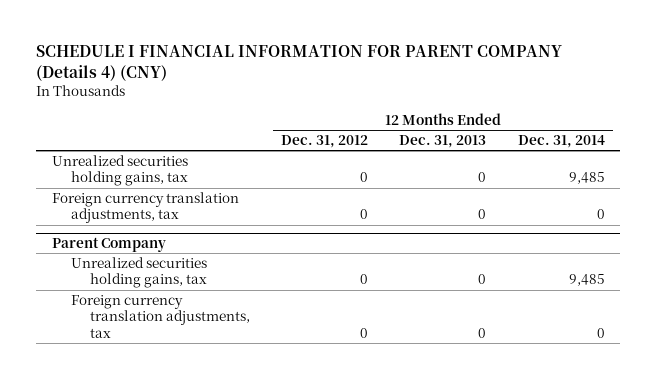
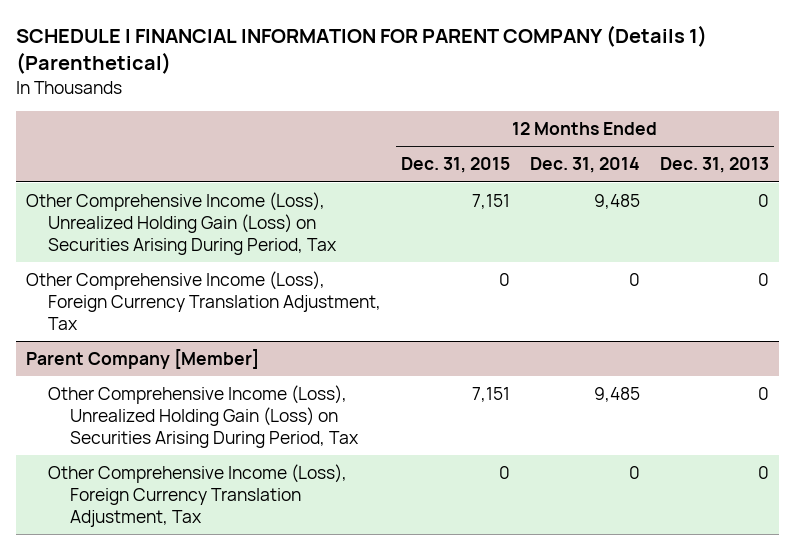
- SCHEDULE I FINANCIAL INFORMATION FOR PARENT COMPANY (Details 4) (CNY)
+ SCHEDULE I FINANCIAL INFORMATION FOR PARENT COMPANY (Details 1) (Parenthetical)
- | 12 Months Ended Dec. 31, 2012 | 12 Months Ended Dec. 31, 2013 | 12 Months Ended Dec. 31, 2014
+ | 12 Months Ended Dec. 31, 2015 | 12 Months Ended Dec. 31, 2014 | 12 Months Ended Dec. 31, 2013
- Unrealized securities holding gains, tax | 0 | 0 | 9,485
- Foreign currency translation adjustments, tax | 0 | 0 | 0
- Parent Company
- Unrealized securities holding gains, tax | 0 | 0 | 9,485
- Foreign currency translation adjustments, tax | 0 | 0 | 0
+ Other Comprehensive Income (Loss), Unrealized Holding Gain (Loss) on Securities Arising During Period, Tax | 7,151 | 9,485 | 0
+ Other Comprehensive Income (Loss), Foreign Currency Translation Adjustment, Tax | 0 | 0 | 0
+ Parent Company [Member]
+ Other Comprehensive Income (Loss), Unrealized Holding Gain (Loss) on Securities Arising During Period, Tax | 7,151 | 9,485 | 0
+ Other Comprehensive Income (Loss), Foreign Currency Translation Adjustment, Tax | 0 | 0 | 0

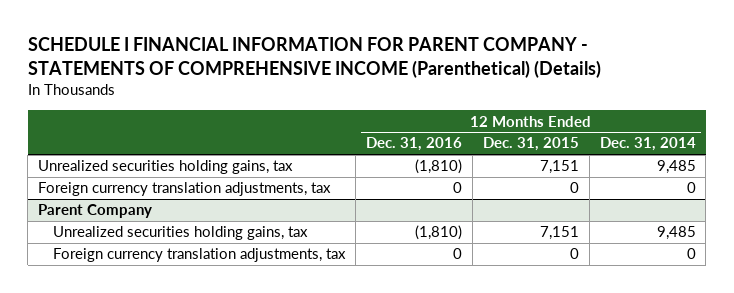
- SCHEDULE I FINANCIAL INFORMATION FOR PARENT COMPANY (Details 1) (Parenthetical)
+ SCHEDULE I FINANCIAL INFORMATION FOR PARENT COMPANY - STATEMENTS OF COMPREHENSIVE INCOME (Parenthetical) (Details)
- | 12 Months Ended Dec. 31, 2015 | 12 Months Ended Dec. 31, 2014 | 12 Months Ended Dec. 31, 2013
+ | 12 Months Ended Dec. 31, 2016 | 12 Months Ended Dec. 31, 2015 | 12 Months Ended Dec. 31, 2014
- Other Comprehensive Income (Loss), Unrealized Holding Gain (Loss) on Securities Arising During Period, Tax | 7,151 | 9,485 | 0
- Other Comprehensive Income (Loss), Foreign Currency Translation Adjustment, Tax | 0 | 0 | 0
- Parent Company [Member]
- Other Comprehensive Income (Loss), Unrealized Holding Gain (Loss) on Securities Arising During Period, Tax | 7,151 | 9,485 | 0
- Other Comprehensive Income (Loss), Foreign Currency Translation Adjustment, Tax | 0 | 0 | 0
+ Unrealized securities holding gains, tax | (1,810) | 7,151 | 9,485
+ Foreign currency translation adjustments, tax | 0 | 0 | 0
+ Parent Company
+ Unrealized securities holding gains, tax | (1,810) | 7,151 | 9,485
+ Foreign currency translation adjustments, tax | 0 | 0 | 0

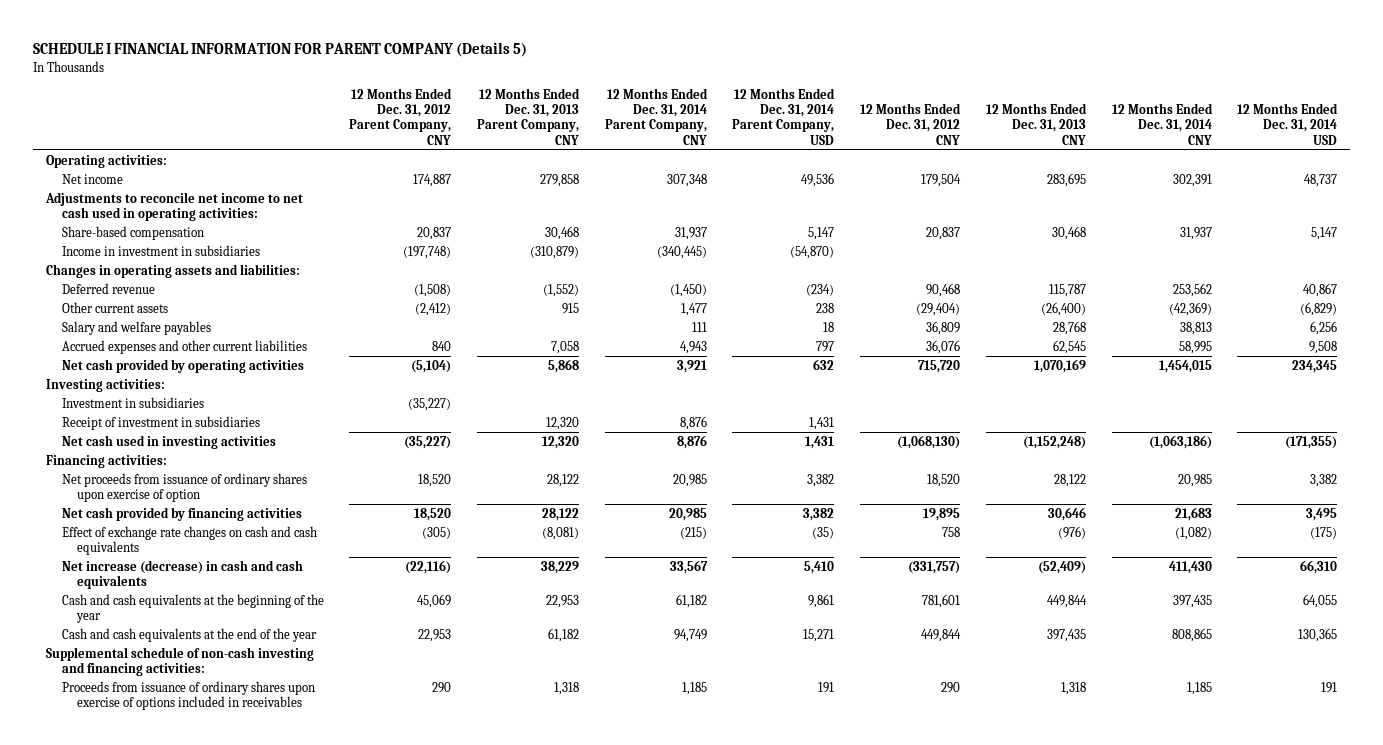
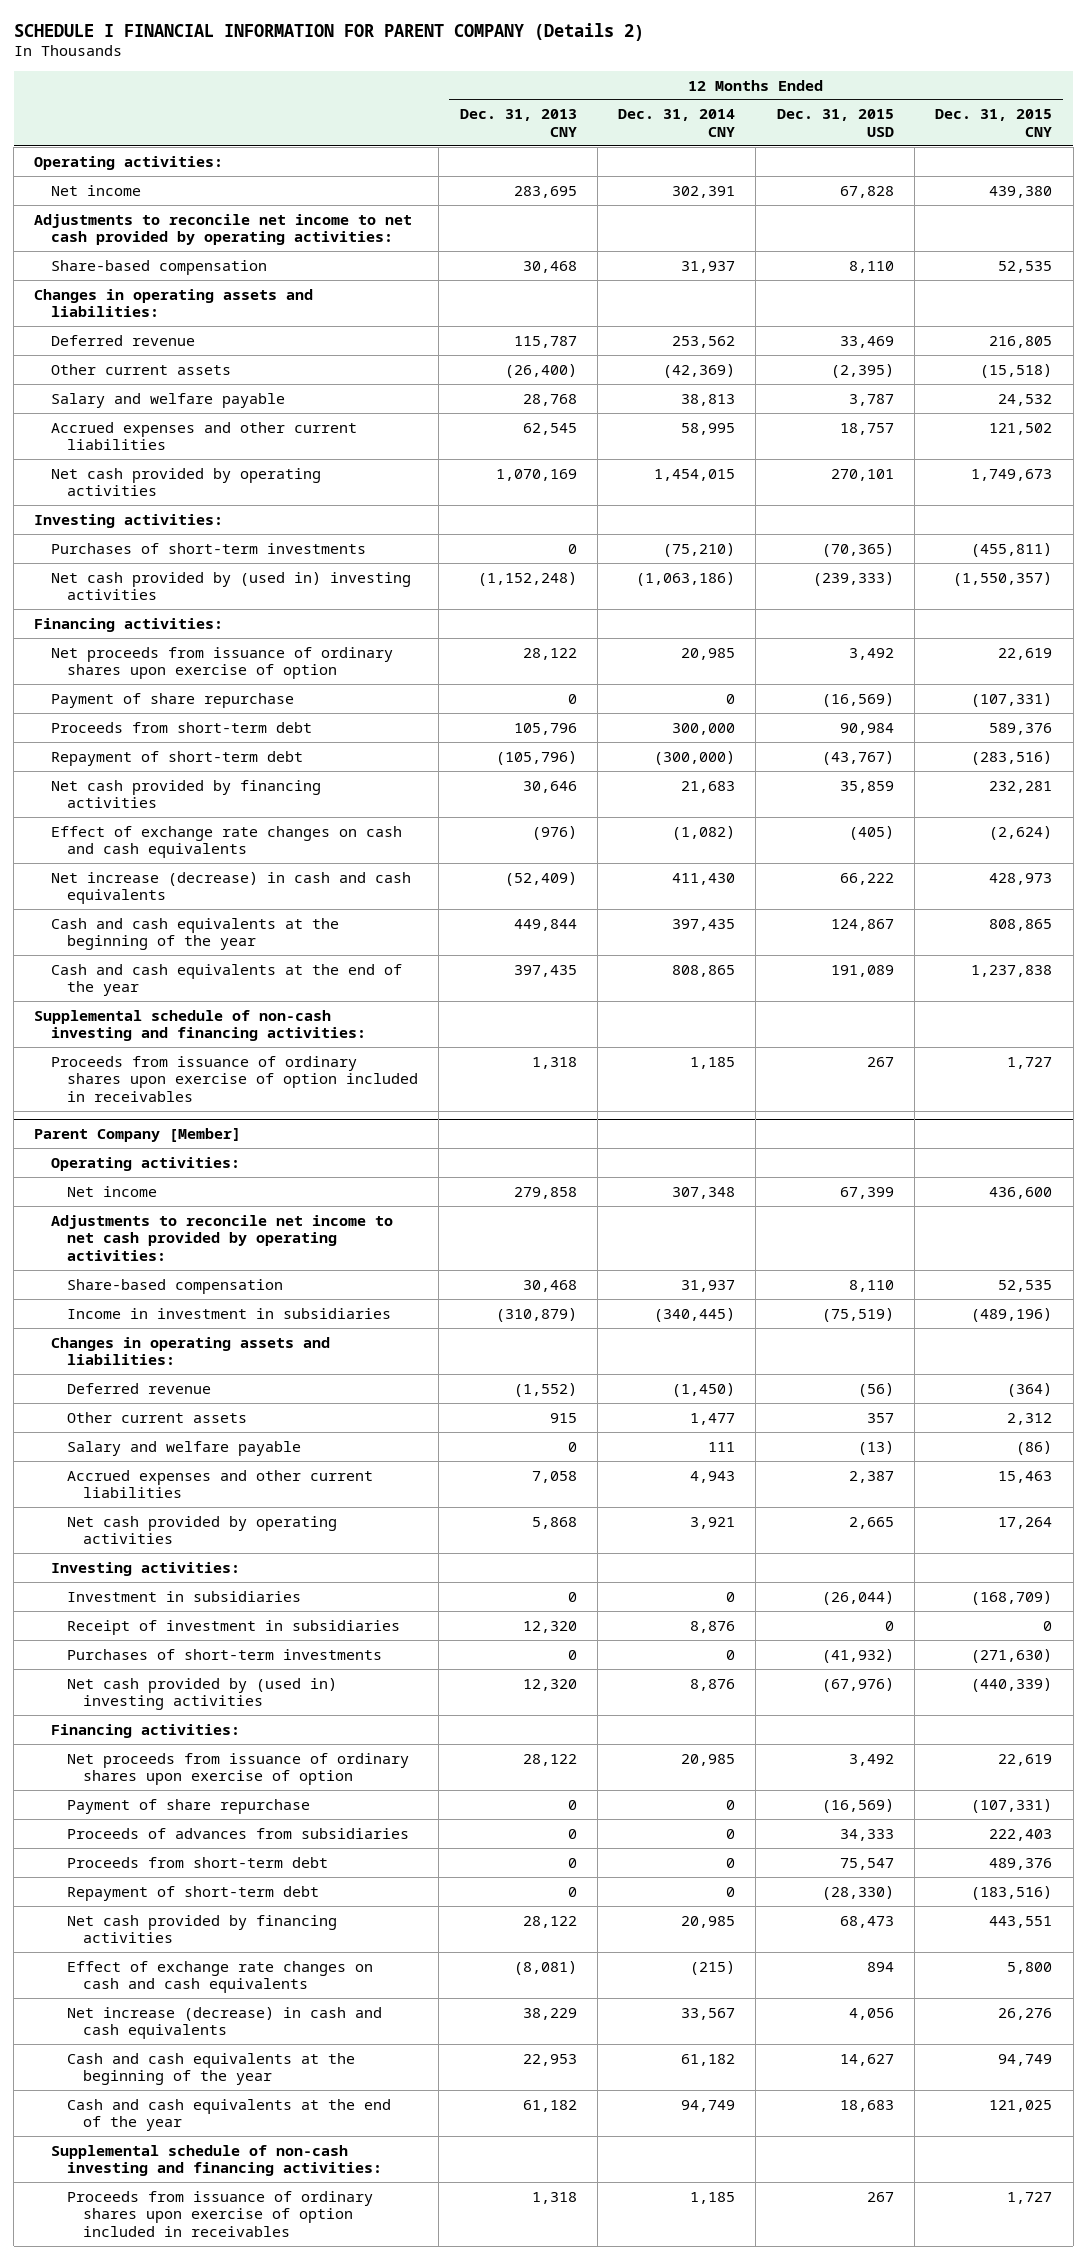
- SCHEDULE I FINANCIAL INFORMATION FOR PARENT COMPANY (Details 5)
+ SCHEDULE I FINANCIAL INFORMATION FOR PARENT COMPANY (Details 2)
- | 12 Months Ended Dec. 31, 2012 Parent Company, CNY | 12 Months Ended Dec. 31, 2013 Parent Company, CNY | 12 Months Ended Dec. 31, 2014 Parent Company, CNY | 12 Months Ended Dec. 31, 2014 Parent Company, USD | 12 Months Ended Dec. 31, 2012 CNY | 12 Months Ended Dec. 31, 2013 CNY | 12 Months Ended Dec. 31, 2014 CNY | 12 Months Ended Dec. 31, 2014 USD
+ | 12 Months Ended Dec. 31, 2013 CNY | 12 Months Ended Dec. 31, 2014 CNY | 12 Months Ended Dec. 31, 2015 USD | 12 Months Ended Dec. 31, 2015 CNY
- Adjustments to reconcile net income to net cash used in operating activities:
+ Adjustments to reconcile net income to net cash provided by operating activities:
- Income in investment in subsidiaries | (197,748) | (310,879) | (340,445) | (54,870) | | | |
- Salary and welfare payables | | | 111 | 18 | 36,809 | 28,768 | 38,813 | 6,256
+ Salary and welfare payable | 28,768 | 38,813 | 3,787 | 24,532
- Investment in subsidiaries | (35,227) | | | | | | |
- Receipt of investment in subsidiaries | | 12,320 | 8,876 | 1,431 | | | |
- Net cash used in investing activities | (35,227) | 12,320 | 8,876 | 1,431 | (1,068,130) | (1,152,248) | (1,063,186) | (171,355)
+ Purchases of short-term investments | 0 | (75,210) | (70,365) | (455,811)
+ Net cash provided by (used in) investing activities | (1,152,248) | (1,063,186) | (239,333) | (1,550,357)
+ Payment of share repurchase | 0 | 0 | (16,569) | (107,331)
+ Proceeds from short-term debt | 105,796 | 300,000 | 90,984 | 589,376
+ Repayment of short-term debt | (105,796) | (300,000) | (43,767) | (283,516)
- Proceeds from issuance of ordinary shares upon exercise of options included in receivables | 290 | 1,318 | 1,185 | 191 | 290 | 1,318 | 1,185 | 191
+ Proceeds from issuance of ordinary shares upon exercise of option included in receivables | 1,318 | 1,185 | 267 | 1,727
+ Parent Company [Member]
+ Operating activities:
+ Net income | 279,858 | 307,348 | 67,399 | 436,600
+ Adjustments to reconcile net income to net cash provided by operating activities:
+ Share-based compensation | 30,468 | 31,937 | 8,110 | 52,535
+ Income in investment in subsidiaries | (310,879) | (340,445) | (75,519) | (489,196)
+ Changes in operating assets and liabilities:
+ Deferred revenue | (1,552) | (1,450) | (56) | (364)
+ Other current assets | 915 | 1,477 | 357 | 2,312
+ Salary and welfare payable | 0 | 111 | (13) | (86)
+ Accrued expenses and other current liabilities | 7,058 | 4,943 | 2,387 | 15,463
+ Net cash provided by operating activities | 5,868 | 3,921 | 2,665 | 17,264
+ Investing activities:
+ Investment in subsidiaries | 0 | 0 | (26,044) | (168,709)
+ Receipt of investment in subsidiaries | 12,320 | 8,876 | 0 | 0
+ Purchases of short-term investments | 0 | 0 | (41,932) | (271,630)
+ Net cash provided by (used in) investing activities | 12,320 | 8,876 | (67,976) | (440,339)
+ Financing activities:
+ Net proceeds from issuance of ordinary shares upon exercise of option | 28,122 | 20,985 | 3,492 | 22,619
+ Payment of share repurchase | 0 | 0 | (16,569) | (107,331)
+ Proceeds of advances from subsidiaries | 0 | 0 | 34,333 | 222,403
+ Proceeds from short-term debt | 0 | 0 | 75,547 | 489,376
+ Repayment of short-term debt | 0 | 0 | (28,330) | (183,516)
+ Net cash provided by financing activities | 28,122 | 20,985 | 68,473 | 443,551
+ Effect of exchange rate changes on cash and cash equivalents | (8,081) | (215) | 894 | 5,800
+ Net increase (decrease) in cash and cash equivalents | 38,229 | 33,567 | 4,056 | 26,276
+ Cash and cash equivalents at the beginning of the year | 22,953 | 61,182 | 14,627 | 94,749
+ Cash and cash equivalents at the end of the year | 61,182 | 94,749 | 18,683 | 121,025
+ Supplemental schedule of non-cash investing and financing activities:
+ Proceeds from issuance of ordinary shares upon exercise of option included in receivables | 1,318 | 1,185 | 267 | 1,727

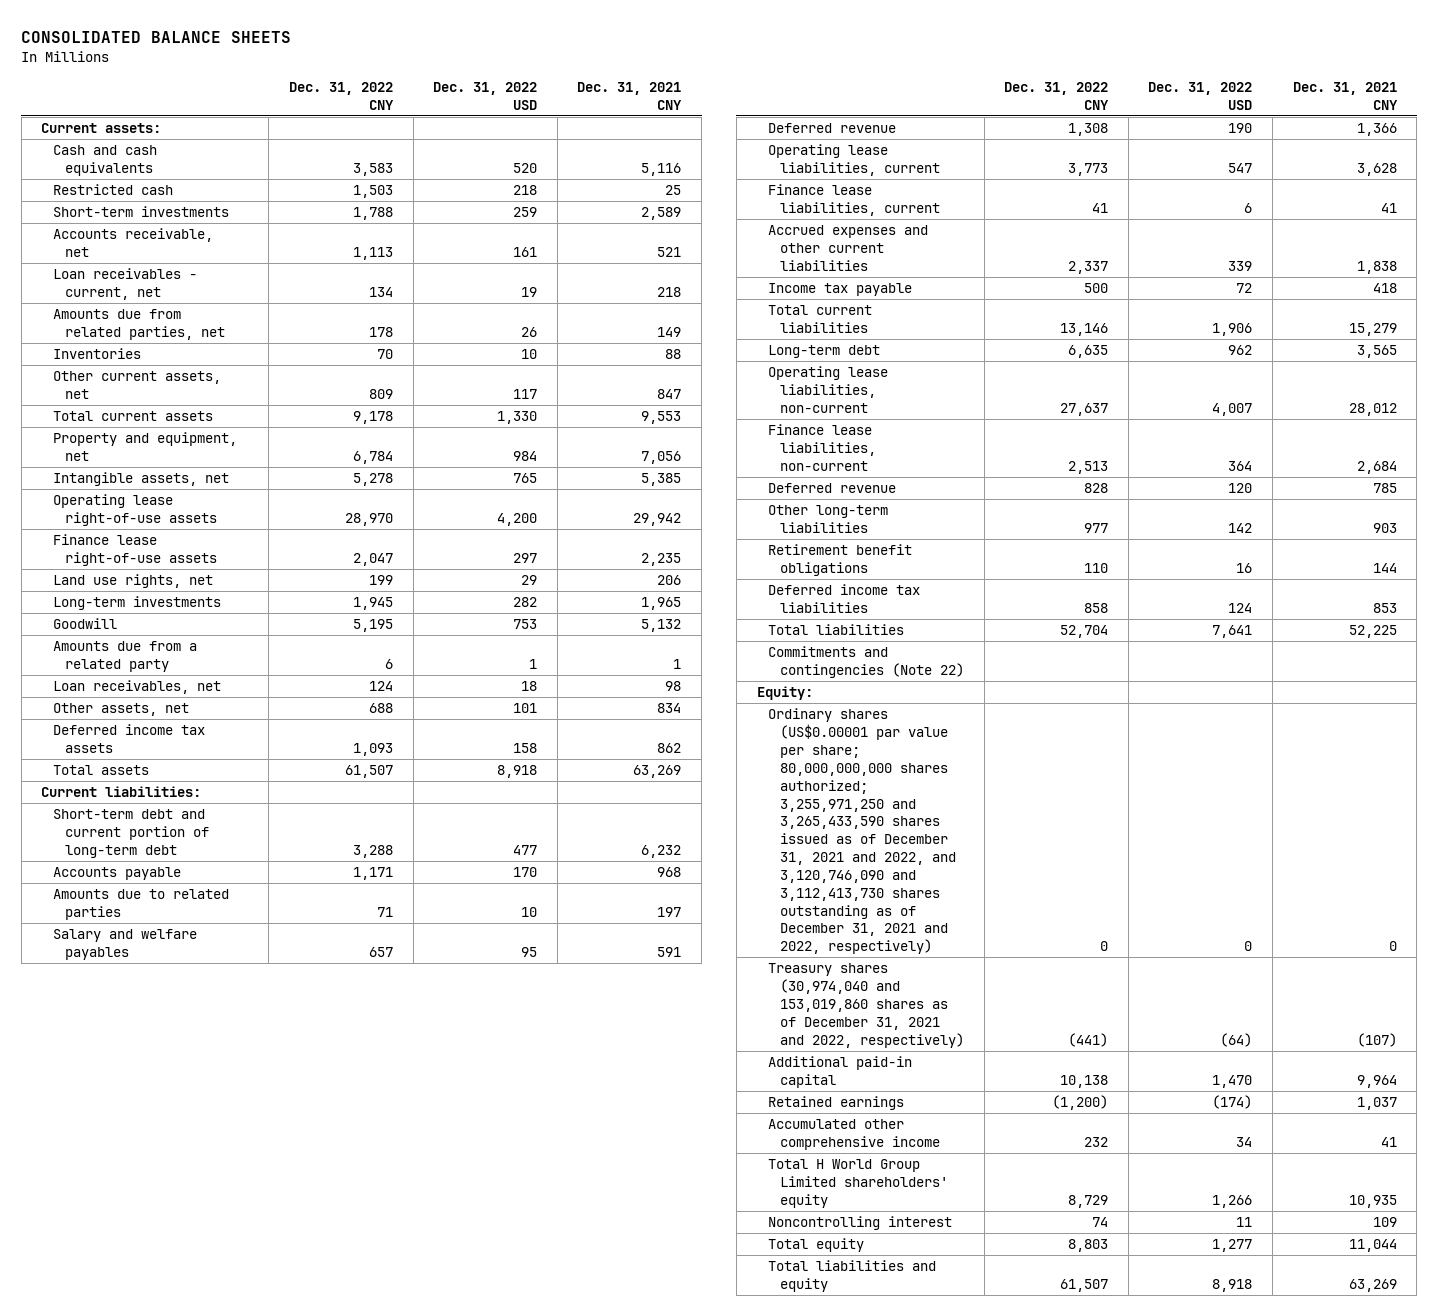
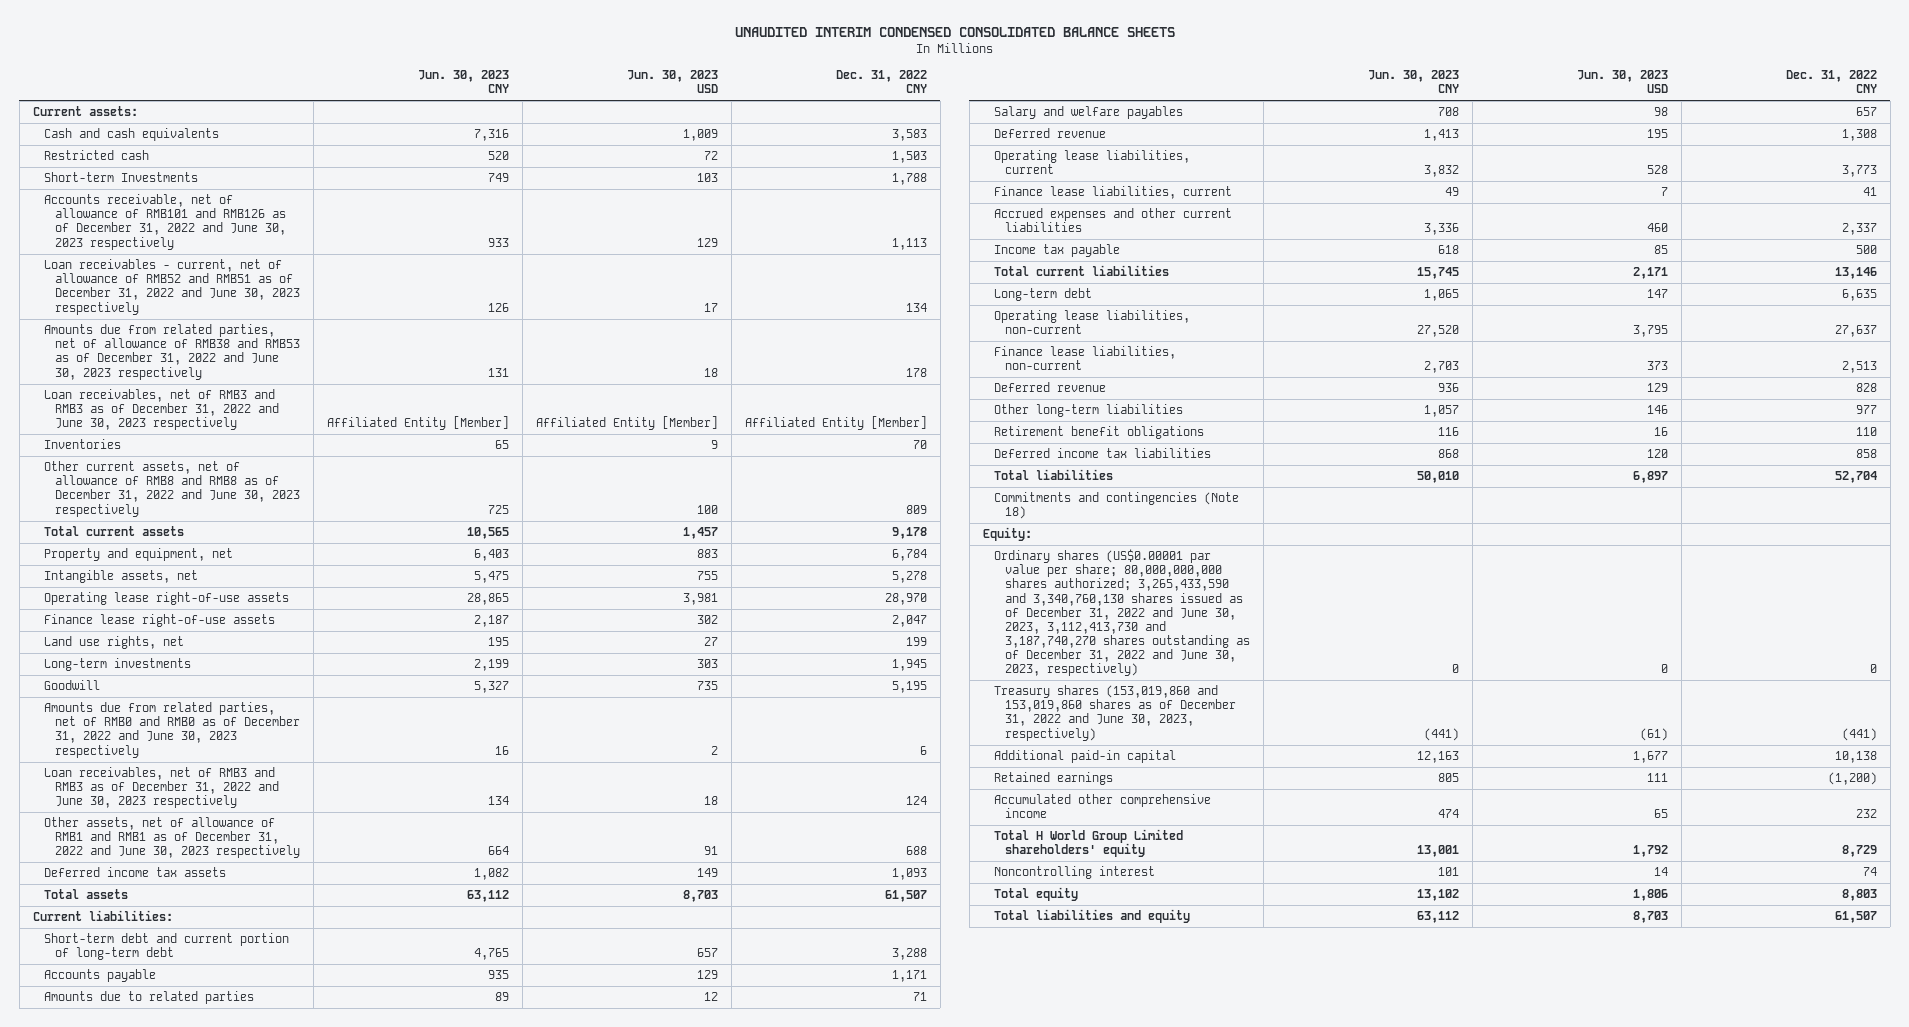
- CONSOLIDATED BALANCE SHEETS
+ UNAUDITED INTERIM CONDENSED CONSOLIDATED BALANCE SHEETS
- | Dec. 31, 2022 CNY | Dec. 31, 2022 USD | Dec. 31, 2021 CNY
+ | Jun. 30, 2023 CNY | Jun. 30, 2023 USD | Dec. 31, 2022 CNY
- Short-term investments | 1,788 | 259 | 2,589
- Accounts receivable, net | 1,113 | 161 | 521
- Loan receivables - current, net | 134 | 19 | 218
- Amounts due from related parties, net | 178 | 26 | 149
+ Short-term Investments | 749 | 103 | 1,788
+ Accounts receivable, net of allowance of RMB101 and RMB126 as of December 31, 2022 and June 30, 2023 respectively | 933 | 129 | 1,113
+ Loan receivables - current, net of allowance of RMB52 and RMB51 as of December 31, 2022 and June 30, 2023 respectively | 126 | 17 | 134
+ Amounts due from related parties, net of allowance of RMB38 and RMB53 as of December 31, 2022 and June 30, 2023 respectively | 131 | 18 | 178
+ Loan receivables, net of RMB3 and RMB3 as of December 31, 2022 and June 30, 2023 respectively | Affiliated Entity [Member] | Affiliated Entity [Member] | Affiliated Entity [Member]
- Other current assets, net | 809 | 117 | 847
+ Other current assets, net of allowance of RMB8 and RMB8 as of December 31, 2022 and June 30, 2023 respectively | 725 | 100 | 809
- Amounts due from a related party | 6 | 1 | 1
- Loan receivables, net | 124 | 18 | 98
- Other assets, net | 688 | 101 | 834
+ Amounts due from related parties, net of RMB0 and RMB0 as of December 31, 2022 and June 30, 2023 respectively | 16 | 2 | 6
+ Loan receivables, net of RMB3 and RMB3 as of December 31, 2022 and June 30, 2023 respectively | 134 | 18 | 124
+ Other assets, net of allowance of RMB1 and RMB1 as of December 31, 2022 and June 30, 2023 respectively | 664 | 91 | 688
- Commitments and contingencies (Note 22)
+ Commitments and contingencies (Note 18)
- Ordinary shares (US$0.00001 par value per share; 80,000,000,000 shares authorized; 3,255,971,250 and 3,265,433,590 shares issued as of December 31, 2021 and 2022, and 3,120,746,090 and 3,112,413,730 shares outstanding as of December 31, 2021 and 2022, respectively) | 0 | 0 | 0
- Treasury shares (30,974,040 and 153,019,860 shares as of December 31, 2021 and 2022, respectively) | (441) | (64) | (107)
+ Ordinary shares (US$0.00001 par value per share; 80,000,000,000 shares authorized; 3,265,433,590 and 3,340,760,130 shares issued as of December 31, 2022 and June 30, 2023, 3,112,413,730 and 3,187,740,270 shares outstanding as of December 31, 2022 and June 30, 2023, respectively) | 0 | 0 | 0
+ Treasury shares (153,019,860 and 153,019,860 shares as of December 31, 2022 and June 30, 2023, respectively) | (441) | (61) | (441)

